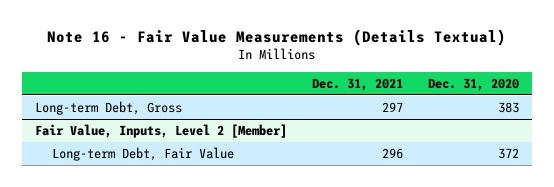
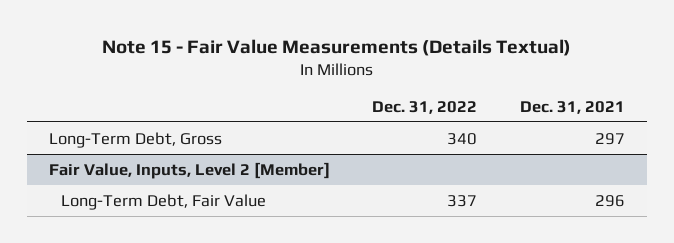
- Note 16 - Fair Value Measurements (Details Textual)
+ Note 15 - Fair Value Measurements (Details Textual)
- | Dec. 31, 2021 | Dec. 31, 2020
+ | Dec. 31, 2022 | Dec. 31, 2021
- Long-term Debt, Gross | 297 | 383
+ Long-Term Debt, Gross | 340 | 297
@ Fair Value, Inputs, Level 2 [Member]
- Long-term Debt, Fair Value | 296 | 372
+ Long-Term Debt, Fair Value | 337 | 296

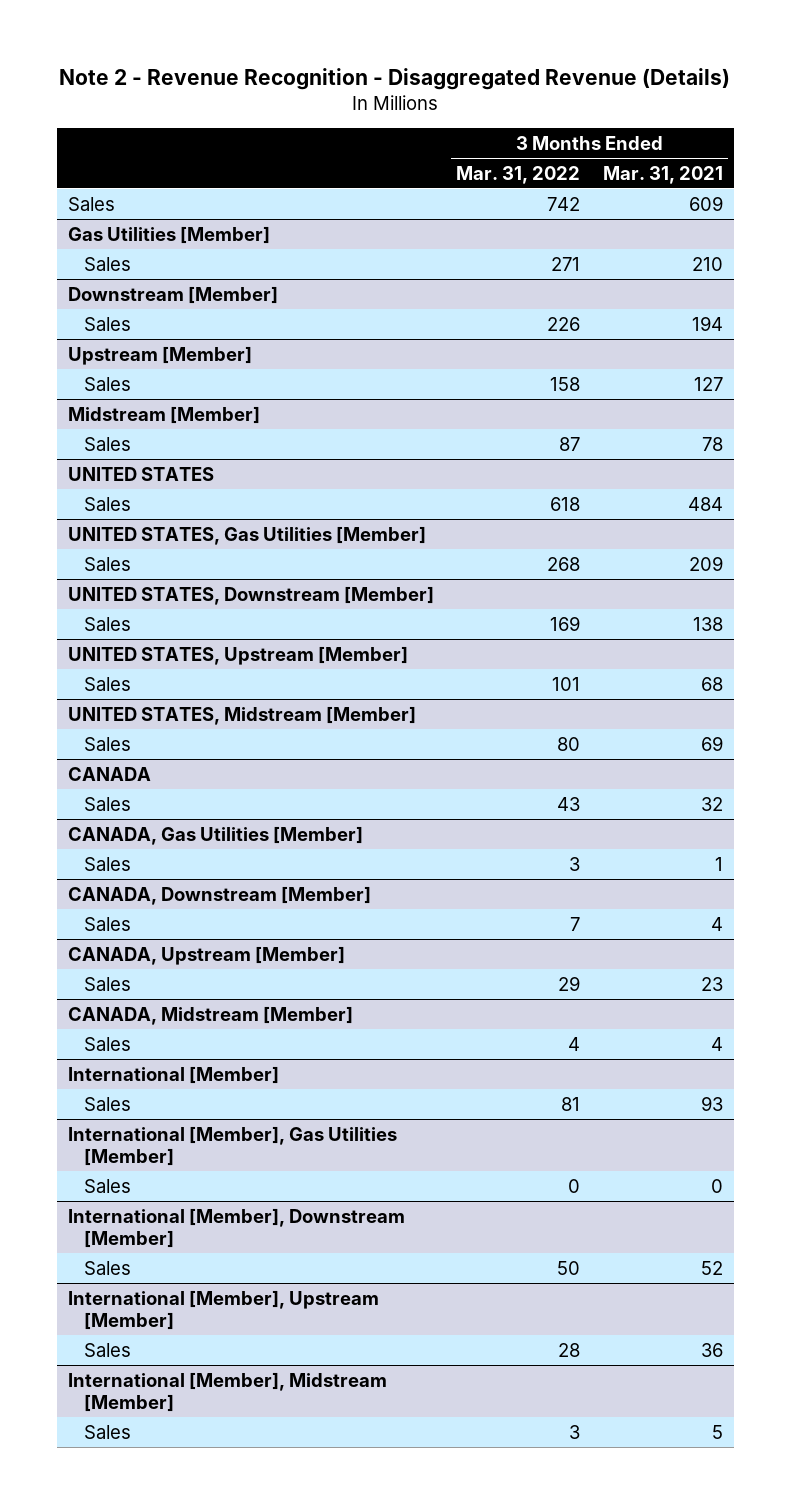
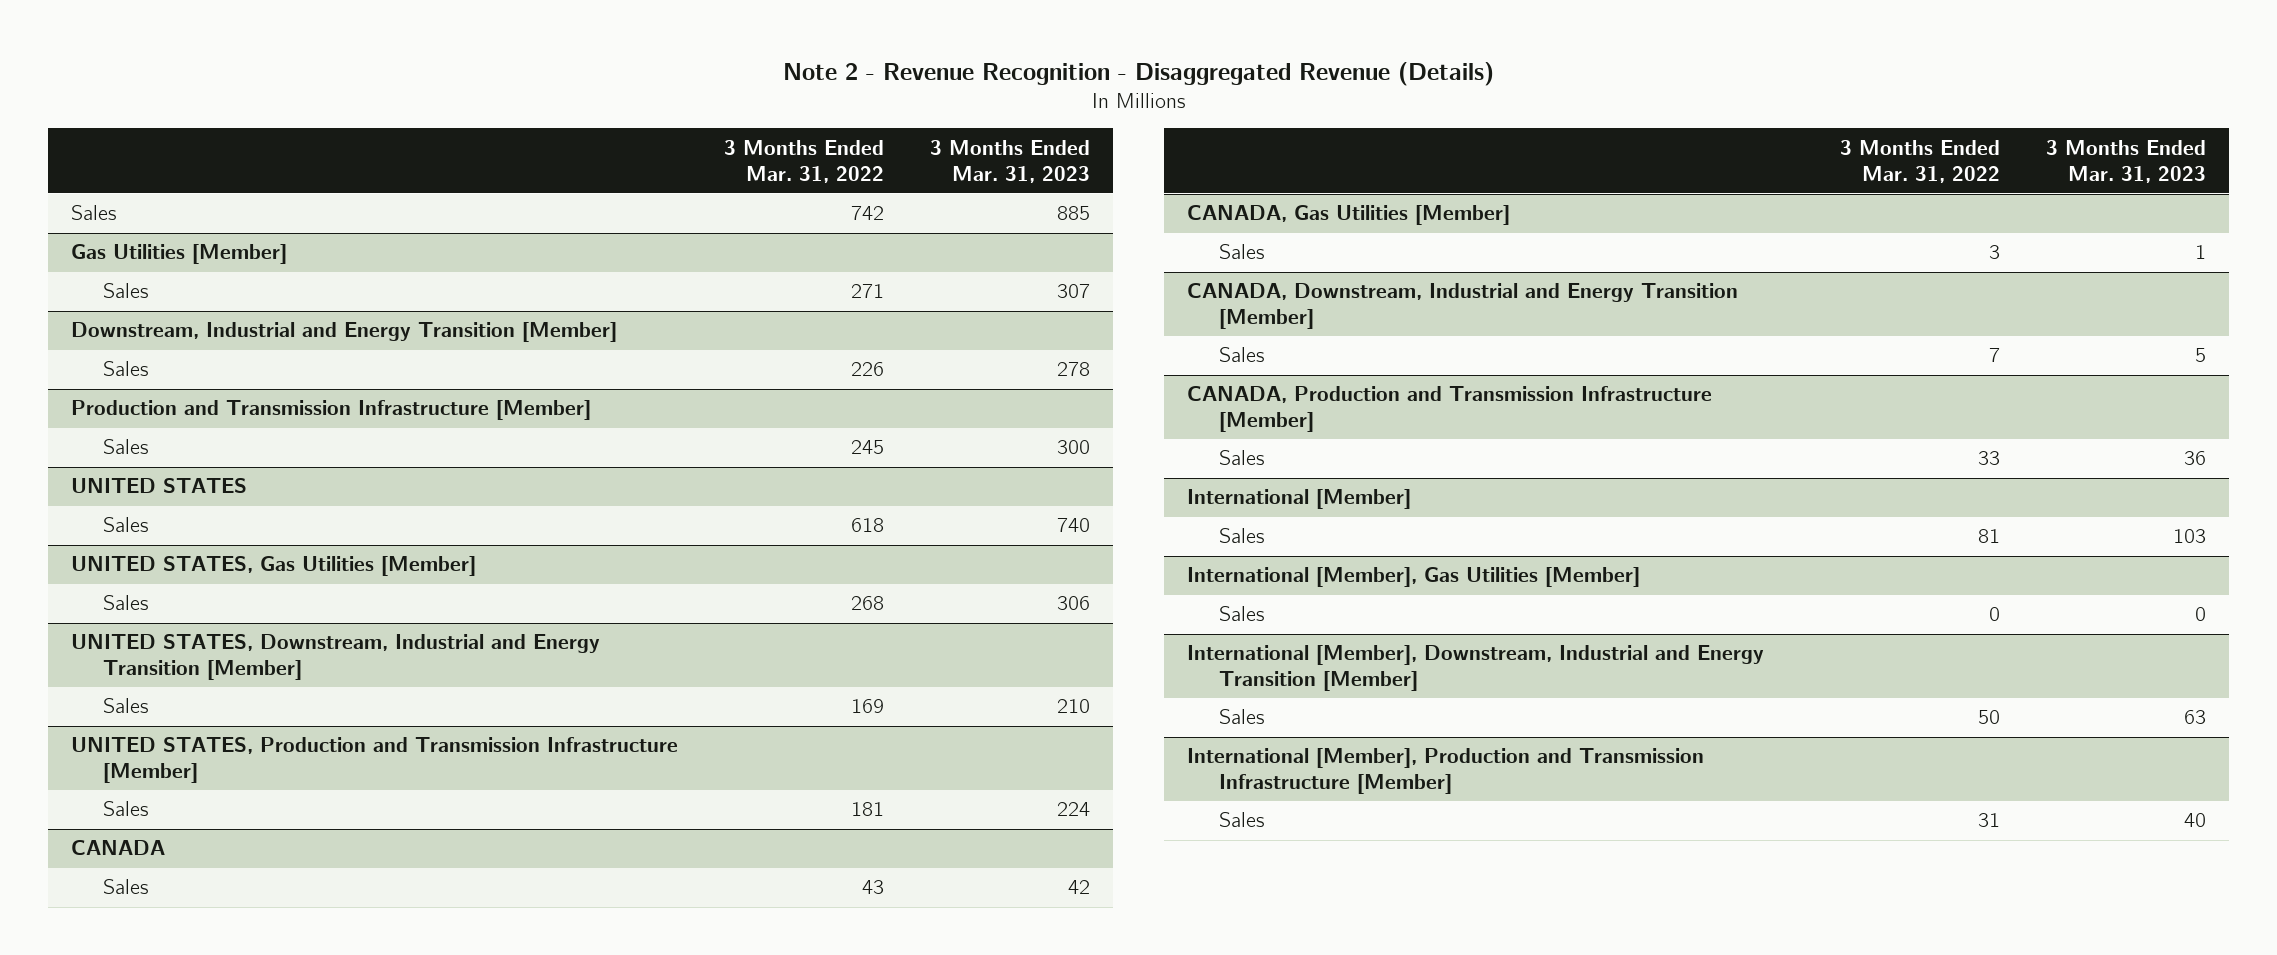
- | 3 Months Ended Mar. 31, 2022 | 3 Months Ended Mar. 31, 2021
+ | 3 Months Ended Mar. 31, 2022 | 3 Months Ended Mar. 31, 2023
- Downstream [Member]
+ Downstream, Industrial and Energy Transition [Member]
- Upstream [Member]
- Sales | 158 | 127
- Midstream [Member]
- Sales | 87 | 78
+ Production and Transmission Infrastructure [Member]
+ Sales | 245 | 300
- UNITED STATES, Downstream [Member]
+ UNITED STATES, Downstream, Industrial and Energy Transition [Member]
- UNITED STATES, Upstream [Member]
- Sales | 101 | 68
- UNITED STATES, Midstream [Member]
- Sales | 80 | 69
+ UNITED STATES, Production and Transmission Infrastructure [Member]
+ Sales | 181 | 224
- CANADA, Downstream [Member]
+ CANADA, Downstream, Industrial and Energy Transition [Member]
- CANADA, Upstream [Member]
- Sales | 29 | 23
- CANADA, Midstream [Member]
- Sales | 4 | 4
+ CANADA, Production and Transmission Infrastructure [Member]
+ Sales | 33 | 36
- International [Member], Downstream [Member]
+ International [Member], Downstream, Industrial and Energy Transition [Member]
- International [Member], Upstream [Member]
- Sales | 28 | 36
- International [Member], Midstream [Member]
- Sales | 3 | 5
+ International [Member], Production and Transmission Infrastructure [Member]
+ Sales | 31 | 40

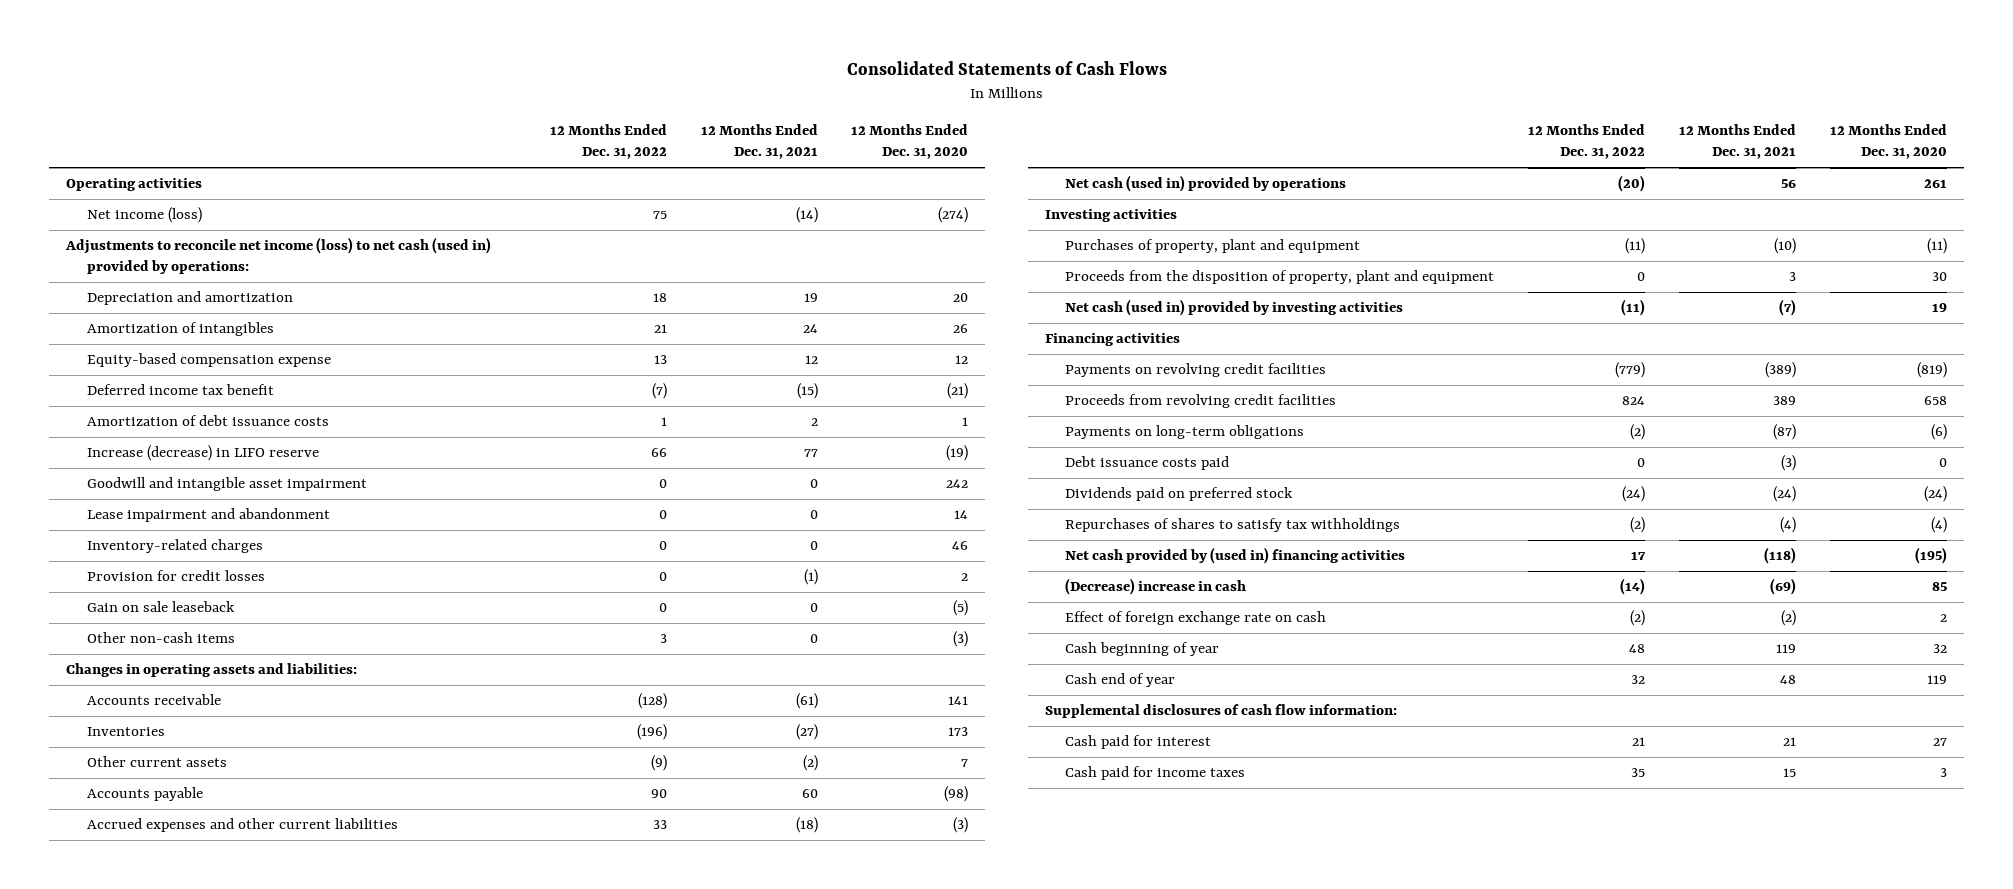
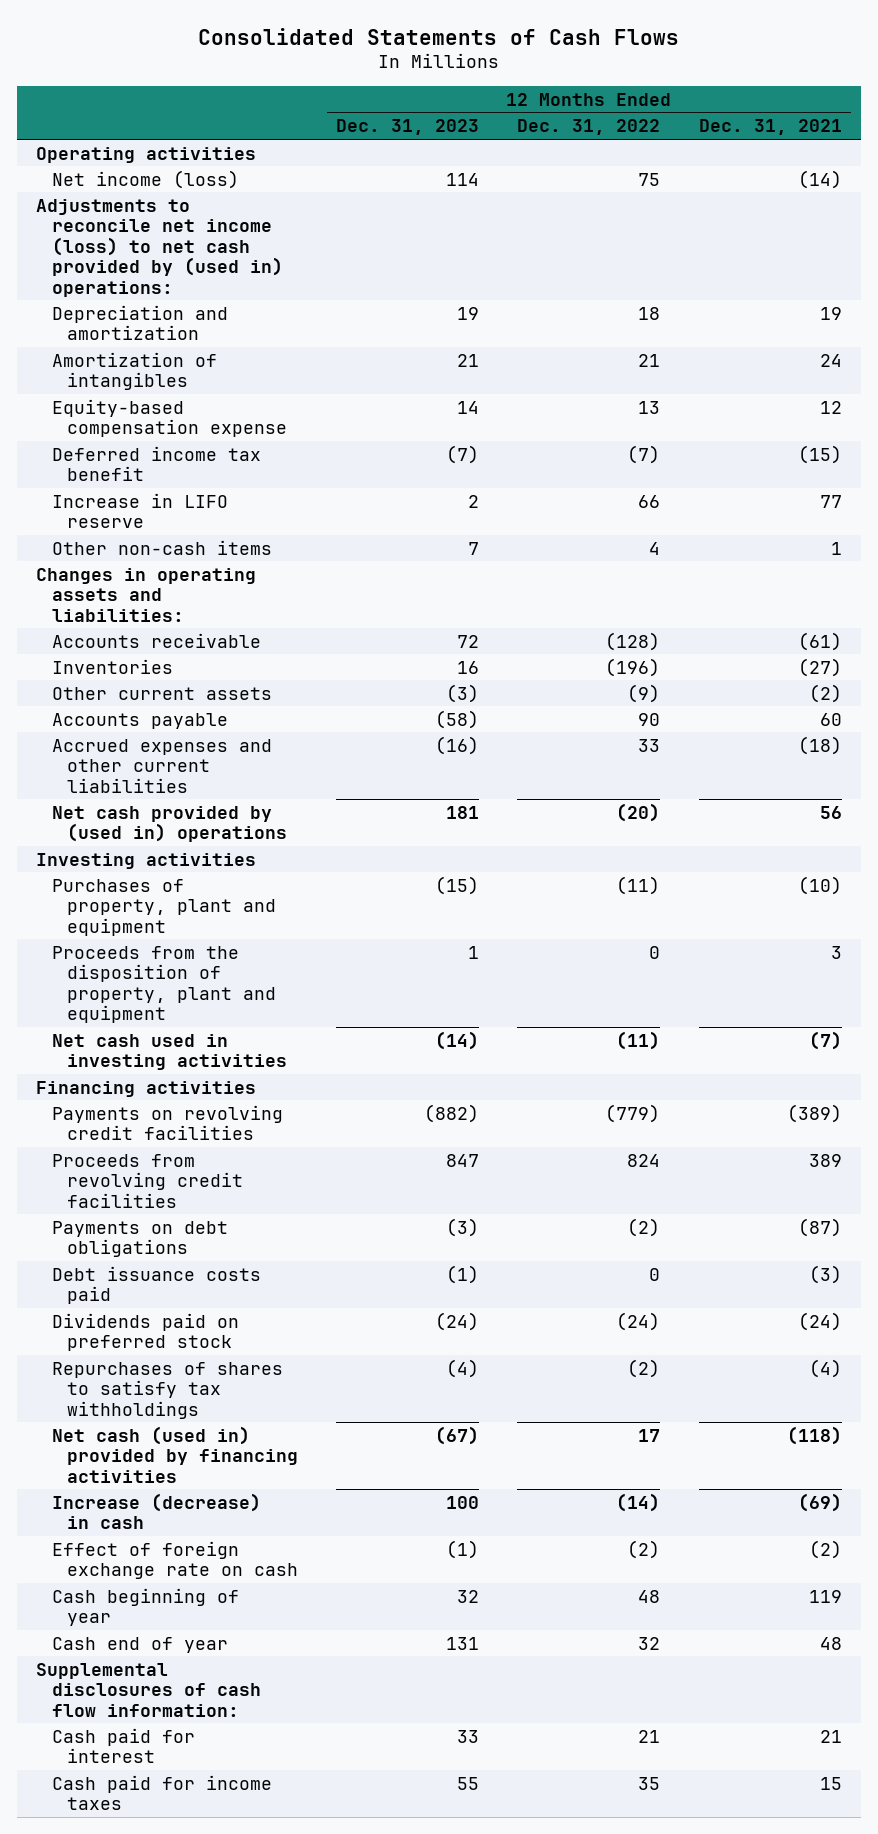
- | 12 Months Ended Dec. 31, 2022 | 12 Months Ended Dec. 31, 2021 | 12 Months Ended Dec. 31, 2020
+ | 12 Months Ended Dec. 31, 2023 | 12 Months Ended Dec. 31, 2022 | 12 Months Ended Dec. 31, 2021
- Adjustments to reconcile net income (loss) to net cash (used in) provided by operations:
+ Adjustments to reconcile net income (loss) to net cash provided by (used in) operations:
- Amortization of debt issuance costs | 1 | 2 | 1
- Increase (decrease) in LIFO reserve | 66 | 77 | (19)
- Goodwill and intangible asset impairment | 0 | 0 | 242
- Lease impairment and abandonment | 0 | 0 | 14
- Inventory-related charges | 0 | 0 | 46
- Provision for credit losses | 0 | (1) | 2
- Gain on sale leaseback | 0 | 0 | (5)
- Other non-cash items | 3 | 0 | (3)
+ Increase in LIFO reserve | 2 | 66 | 77
+ Other non-cash items | 7 | 4 | 1
- Net cash (used in) provided by operations | (20) | 56 | 261
+ Net cash provided by (used in) operations | 181 | (20) | 56
- Net cash (used in) provided by investing activities | (11) | (7) | 19
+ Net cash used in investing activities | (14) | (11) | (7)
- Payments on long-term obligations | (2) | (87) | (6)
+ Payments on debt obligations | (3) | (2) | (87)
- Net cash provided by (used in) financing activities | 17 | (118) | (195)
- (Decrease) increase in cash | (14) | (69) | 85
+ Net cash (used in) provided by financing activities | (67) | 17 | (118)
+ Increase (decrease) in cash | 100 | (14) | (69)

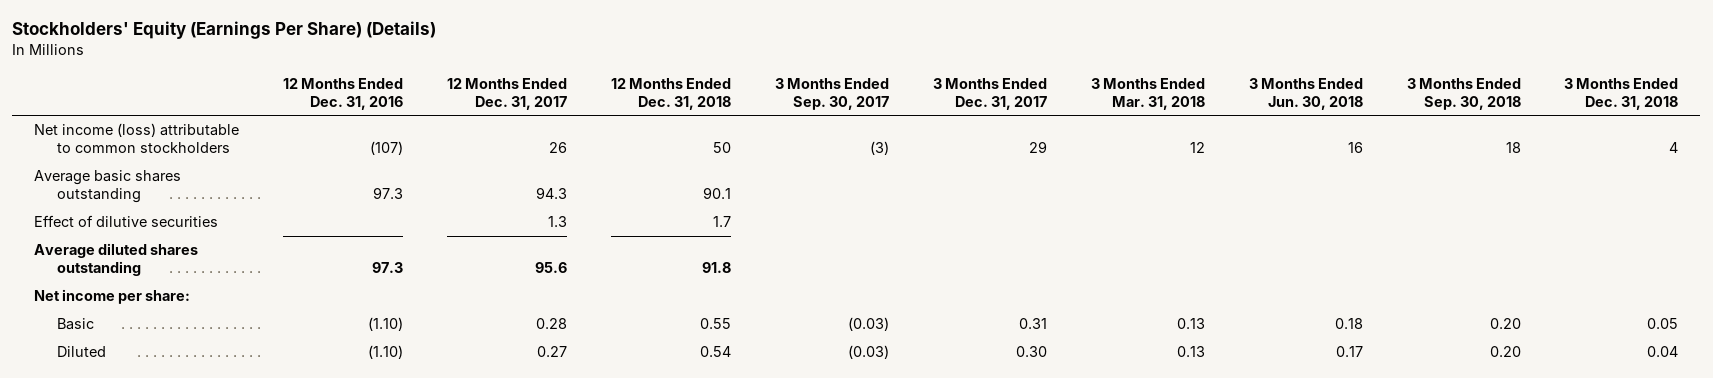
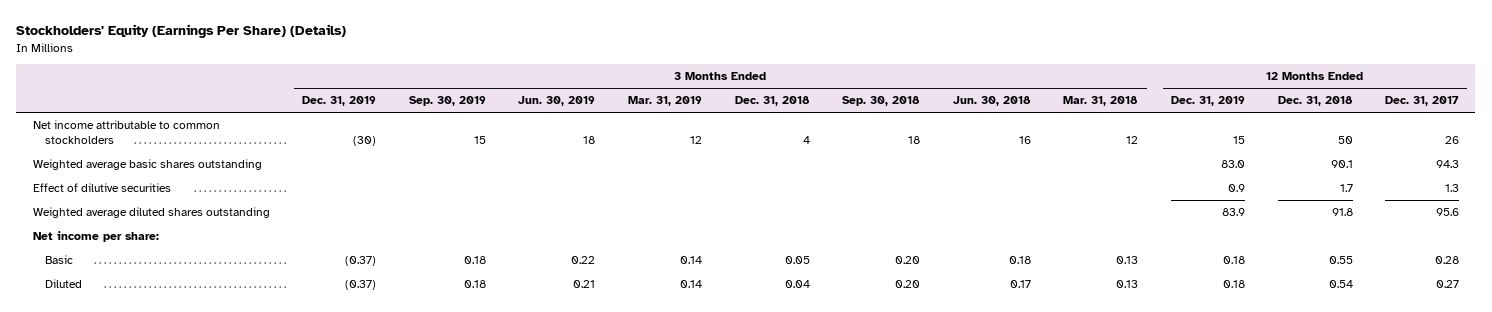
- | 12 Months Ended Dec. 31, 2016 | 12 Months Ended Dec. 31, 2017 | 12 Months Ended Dec. 31, 2018 | 3 Months Ended Sep. 30, 2017 | 3 Months Ended Dec. 31, 2017 | 3 Months Ended Mar. 31, 2018 | 3 Months Ended Jun. 30, 2018 | 3 Months Ended Sep. 30, 2018 | 3 Months Ended Dec. 31, 2018
+ | 3 Months Ended Dec. 31, 2019 | 3 Months Ended Sep. 30, 2019 | 3 Months Ended Jun. 30, 2019 | 3 Months Ended Mar. 31, 2019 | 3 Months Ended Dec. 31, 2018 | 3 Months Ended Sep. 30, 2018 | 3 Months Ended Jun. 30, 2018 | 3 Months Ended Mar. 31, 2018 | 12 Months Ended Dec. 31, 2019 | 12 Months Ended Dec. 31, 2018 | 12 Months Ended Dec. 31, 2017
- Net income (loss) attributable to common stockholders | (107) | 26 | 50 | (3) | 29 | 12 | 16 | 18 | 4
- Average basic shares outstanding | 97.3 | 94.3 | 90.1 | | | | | |
+ Net income attributable to common stockholders | (30) | 15 | 18 | 12 | 4 | 18 | 16 | 12 | 15 | 50 | 26
+ Weighted average basic shares outstanding | | | | | | | | | 83.0 | 90.1 | 94.3
- Average diluted shares outstanding | 97.3 | 95.6 | 91.8 | | | | | |
+ Weighted average diluted shares outstanding | | | | | | | | | 83.9 | 91.8 | 95.6

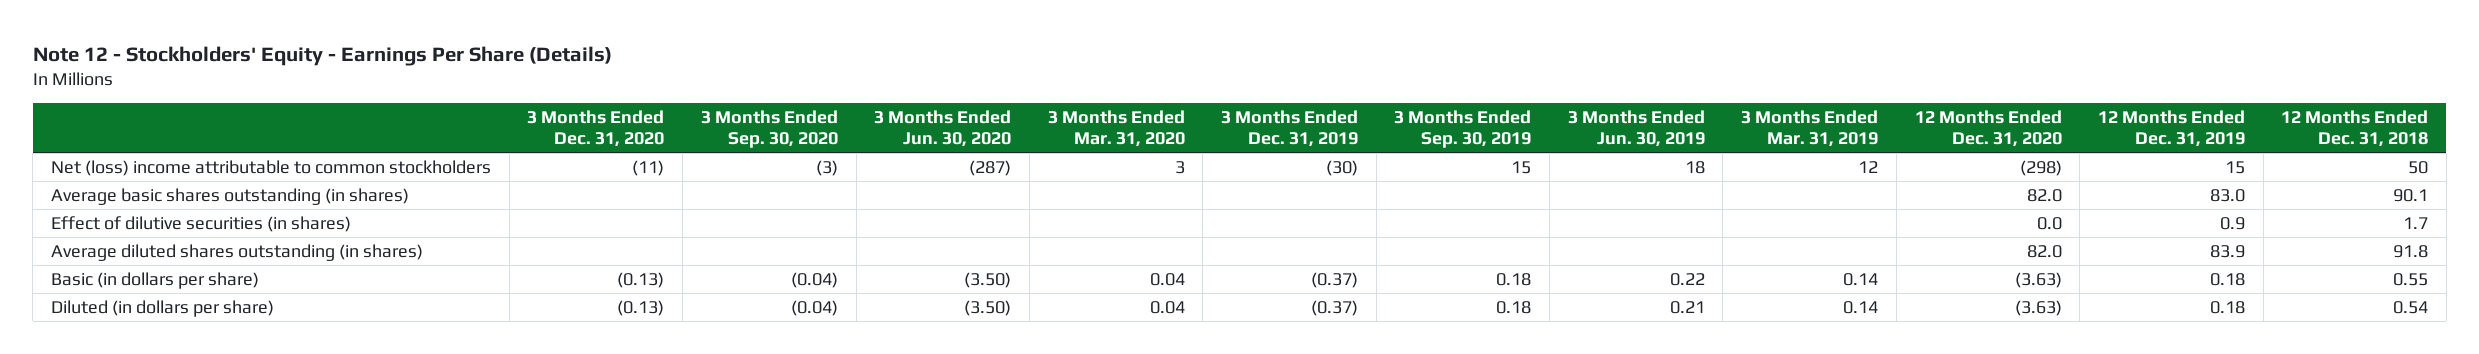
- Stockholders' Equity (Earnings Per Share) (Details)
+ Note 12 - Stockholders' Equity - Earnings Per Share (Details)
- | 3 Months Ended Dec. 31, 2019 | 3 Months Ended Sep. 30, 2019 | 3 Months Ended Jun. 30, 2019 | 3 Months Ended Mar. 31, 2019 | 3 Months Ended Dec. 31, 2018 | 3 Months Ended Sep. 30, 2018 | 3 Months Ended Jun. 30, 2018 | 3 Months Ended Mar. 31, 2018 | 12 Months Ended Dec. 31, 2019 | 12 Months Ended Dec. 31, 2018 | 12 Months Ended Dec. 31, 2017
+ | 3 Months Ended Dec. 31, 2020 | 3 Months Ended Sep. 30, 2020 | 3 Months Ended Jun. 30, 2020 | 3 Months Ended Mar. 31, 2020 | 3 Months Ended Dec. 31, 2019 | 3 Months Ended Sep. 30, 2019 | 3 Months Ended Jun. 30, 2019 | 3 Months Ended Mar. 31, 2019 | 12 Months Ended Dec. 31, 2020 | 12 Months Ended Dec. 31, 2019 | 12 Months Ended Dec. 31, 2018
- Net income attributable to common stockholders | (30) | 15 | 18 | 12 | 4 | 18 | 16 | 12 | 15 | 50 | 26
- Weighted average basic shares outstanding | | | | | | | | | 83.0 | 90.1 | 94.3
- Effect of dilutive securities | | | | | | | | | 0.9 | 1.7 | 1.3
- Weighted average diluted shares outstanding | | | | | | | | | 83.9 | 91.8 | 95.6
- Net income per share:
- Basic | (0.37) | 0.18 | 0.22 | 0.14 | 0.05 | 0.20 | 0.18 | 0.13 | 0.18 | 0.55 | 0.28
- Diluted | (0.37) | 0.18 | 0.21 | 0.14 | 0.04 | 0.20 | 0.17 | 0.13 | 0.18 | 0.54 | 0.27
+ Net (loss) income attributable to common stockholders | (11) | (3) | (287) | 3 | (30) | 15 | 18 | 12 | (298) | 15 | 50
+ Average basic shares outstanding (in shares) | | | | | | | | | 82.0 | 83.0 | 90.1
+ Effect of dilutive securities (in shares) | | | | | | | | | 0.0 | 0.9 | 1.7
+ Average diluted shares outstanding (in shares) | | | | | | | | | 82.0 | 83.9 | 91.8
+ Basic (in dollars per share) | (0.13) | (0.04) | (3.50) | 0.04 | (0.37) | 0.18 | 0.22 | 0.14 | (3.63) | 0.18 | 0.55
+ Diluted (in dollars per share) | (0.13) | (0.04) | (3.50) | 0.04 | (0.37) | 0.18 | 0.21 | 0.14 | (3.63) | 0.18 | 0.54

